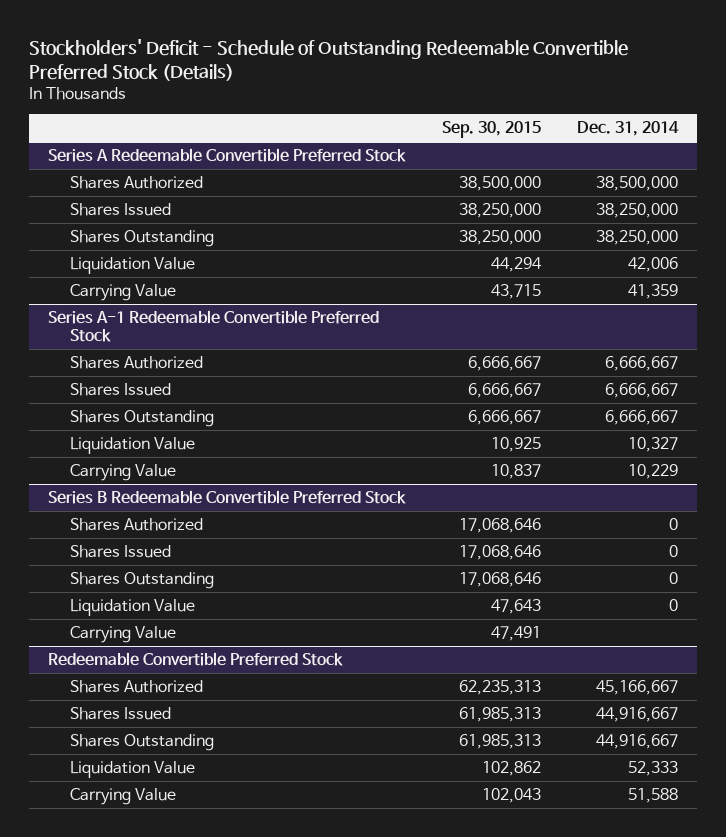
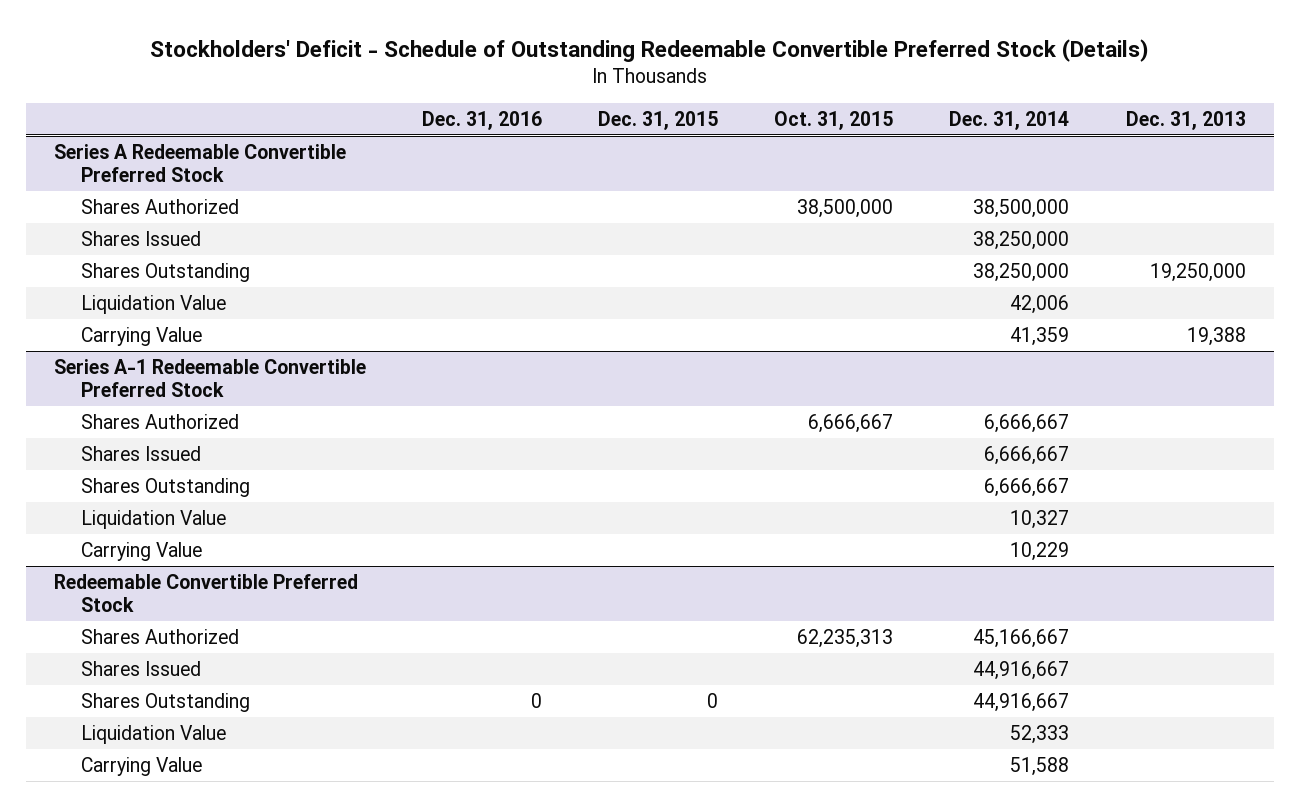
- | Sep. 30, 2015 | Dec. 31, 2014
+ | Dec. 31, 2016 | Dec. 31, 2015 | Oct. 31, 2015 | Dec. 31, 2014 | Dec. 31, 2013
- Series B Redeemable Convertible Preferred Stock
- Shares Authorized | 17,068,646 | 0
- Shares Issued | 17,068,646 | 0
- Shares Outstanding | 17,068,646 | 0
- Liquidation Value | 47,643 | 0
- Carrying Value | 47,491 |

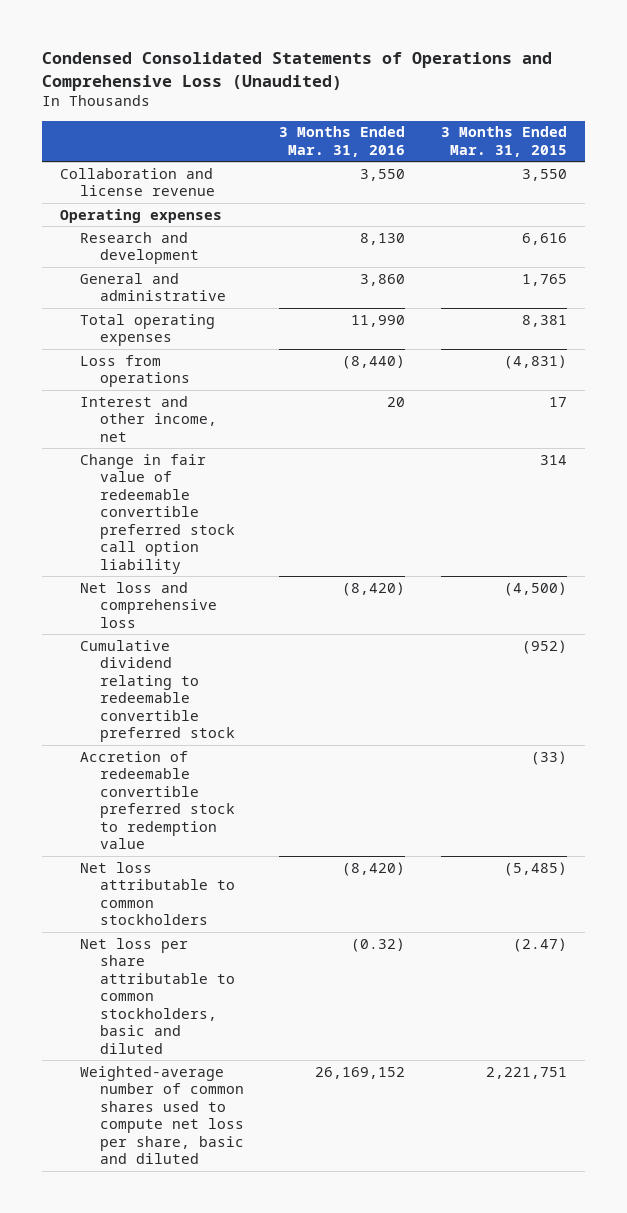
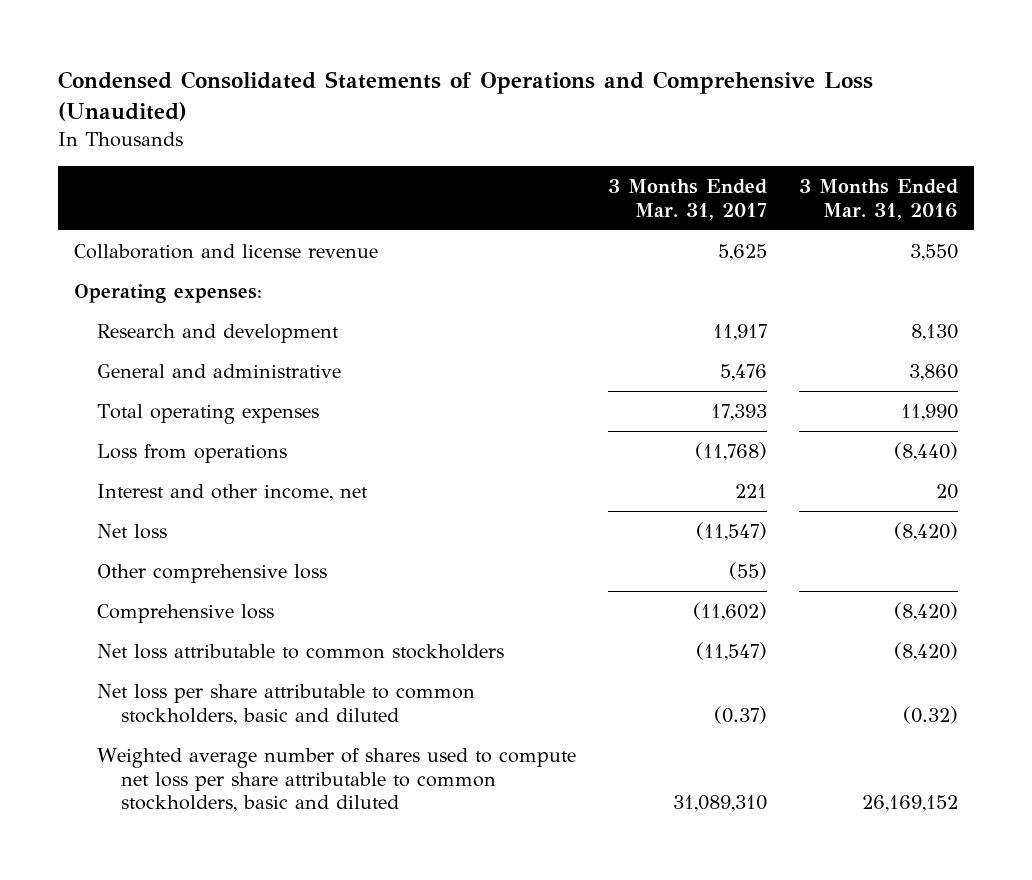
- | 3 Months Ended Mar. 31, 2016 | 3 Months Ended Mar. 31, 2015
+ | 3 Months Ended Mar. 31, 2017 | 3 Months Ended Mar. 31, 2016
- Operating expenses
+ Operating expenses:
- Change in fair value of redeemable convertible preferred stock call option liability | | 314
- Net loss and comprehensive loss | (8,420) | (4,500)
- Cumulative dividend relating to redeemable convertible preferred stock | | (952)
- Accretion of redeemable convertible preferred stock to redemption value | | (33)
+ Net loss | (11,547) | (8,420)
+ Other comprehensive loss | (55) |
+ Comprehensive loss | (11,602) | (8,420)
- Weighted-average number of common shares used to compute net loss per share, basic and diluted | 26,169,152 | 2,221,751
+ Weighted average number of shares used to compute net loss per share attributable to common stockholders, basic and diluted | 31,089,310 | 26,169,152

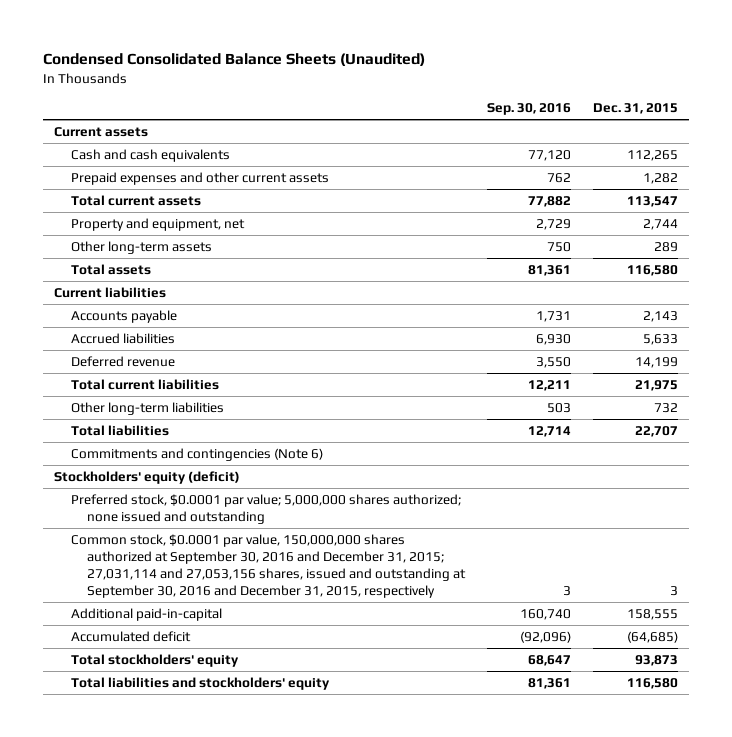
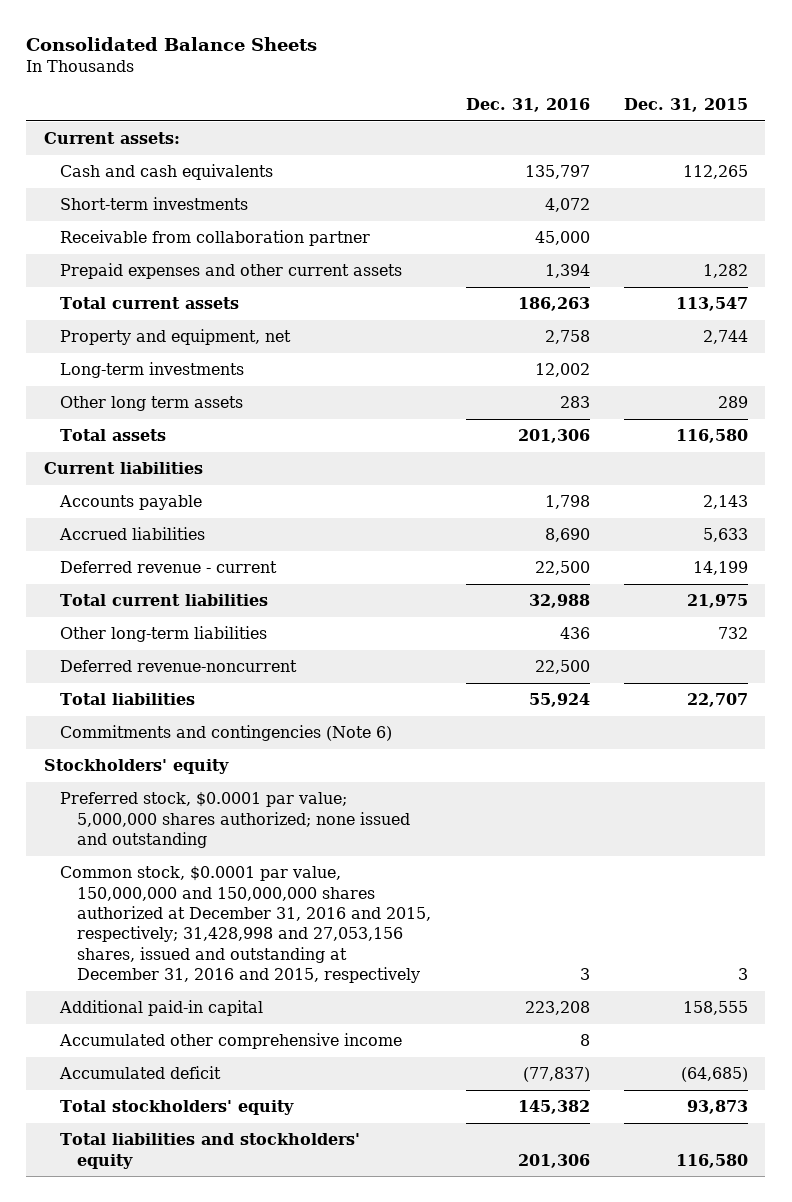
- Condensed Consolidated Balance Sheets (Unaudited)
+ Consolidated Balance Sheets
- | Sep. 30, 2016 | Dec. 31, 2015
+ | Dec. 31, 2016 | Dec. 31, 2015
- Current assets
+ Current assets:
+ Short-term investments | 4,072 |
+ Receivable from collaboration partner | 45,000 |
- Other long-term assets | 750 | 289
+ Long-term investments | 12,002 |
+ Other long term assets | 283 | 289
- Deferred revenue | 3,550 | 14,199
+ Deferred revenue - current | 22,500 | 14,199
+ Deferred revenue-noncurrent | 22,500 |
- Stockholders' equity (deficit)
+ Stockholders' equity
- Common stock, $0.0001 par value, 150,000,000 shares authorized at September 30, 2016 and December 31, 2015; 27,031,114 and 27,053,156 shares, issued and outstanding at September 30, 2016 and December 31, 2015, respectively | 3 | 3
- Additional paid-in-capital | 160,740 | 158,555
+ Common stock, $0.0001 par value, 150,000,000 and 150,000,000 shares authorized at December 31, 2016 and 2015, respectively; 31,428,998 and 27,053,156 shares, issued and outstanding at December 31, 2016 and 2015, respectively | 3 | 3
+ Additional paid-in capital | 223,208 | 158,555
+ Accumulated other comprehensive income | 8 |

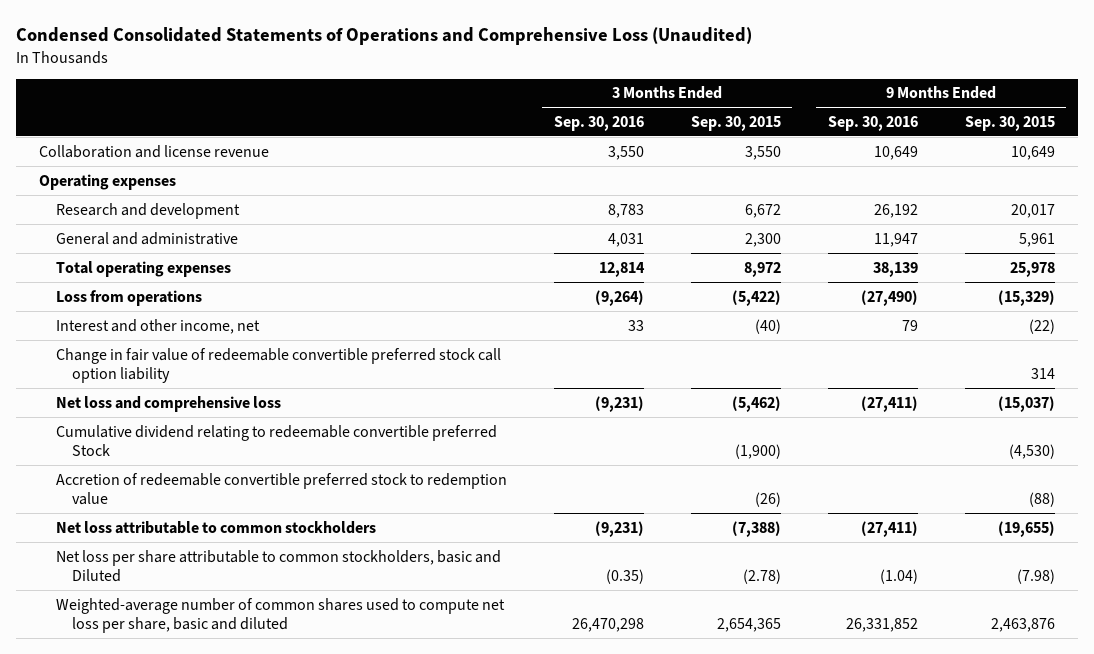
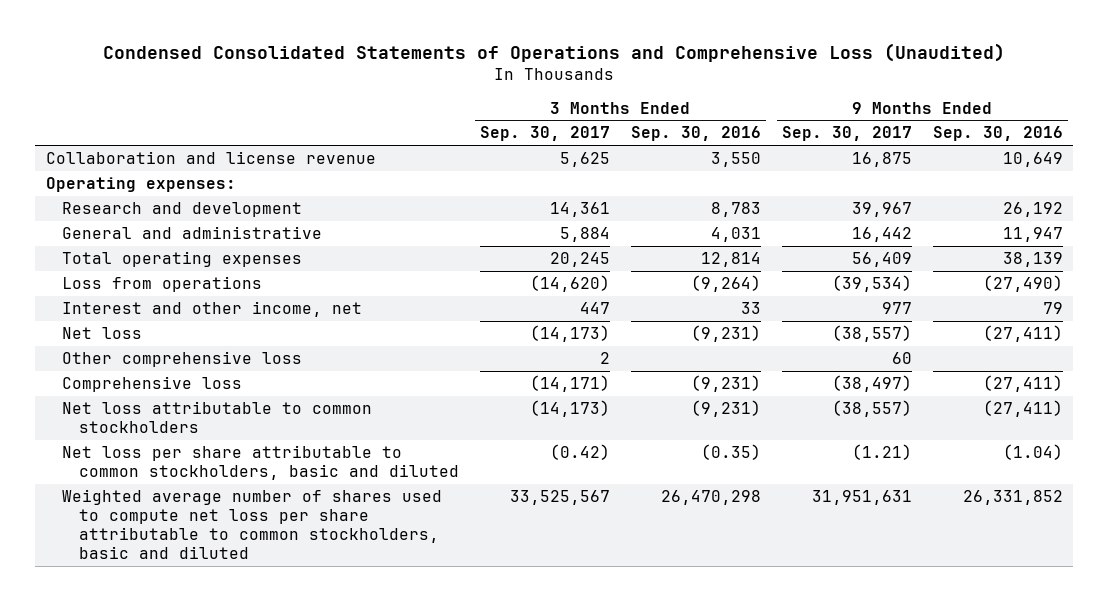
- | 3 Months Ended Sep. 30, 2016 | 3 Months Ended Sep. 30, 2015 | 9 Months Ended Sep. 30, 2016 | 9 Months Ended Sep. 30, 2015
+ | 3 Months Ended Sep. 30, 2017 | 3 Months Ended Sep. 30, 2016 | 9 Months Ended Sep. 30, 2017 | 9 Months Ended Sep. 30, 2016
- Operating expenses
+ Operating expenses:
- Change in fair value of redeemable convertible preferred stock call option liability | | | | 314
- Net loss and comprehensive loss | (9,231) | (5,462) | (27,411) | (15,037)
- Cumulative dividend relating to redeemable convertible preferred Stock | | (1,900) | | (4,530)
- Accretion of redeemable convertible preferred stock to redemption value | | (26) | | (88)
+ Net loss | (14,173) | (9,231) | (38,557) | (27,411)
+ Other comprehensive loss | 2 | | 60 |
+ Comprehensive loss | (14,171) | (9,231) | (38,497) | (27,411)
- Net loss per share attributable to common stockholders, basic and Diluted | (0.35) | (2.78) | (1.04) | (7.98)
- Weighted-average number of common shares used to compute net loss per share, basic and diluted | 26,470,298 | 2,654,365 | 26,331,852 | 2,463,876
+ Net loss per share attributable to common stockholders, basic and diluted | (0.42) | (0.35) | (1.21) | (1.04)
+ Weighted average number of shares used to compute net loss per share attributable to common stockholders, basic and diluted | 33,525,567 | 26,470,298 | 31,951,631 | 26,331,852

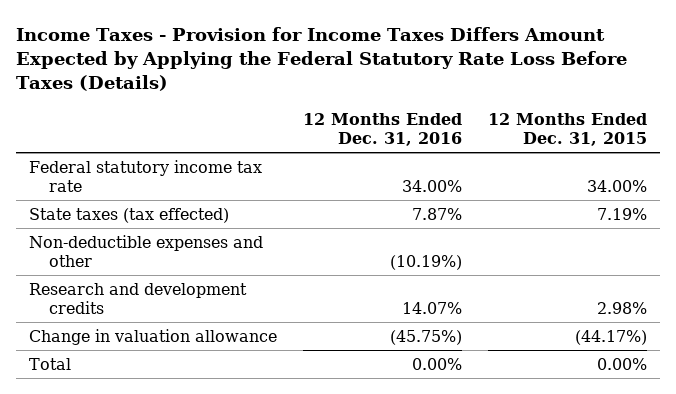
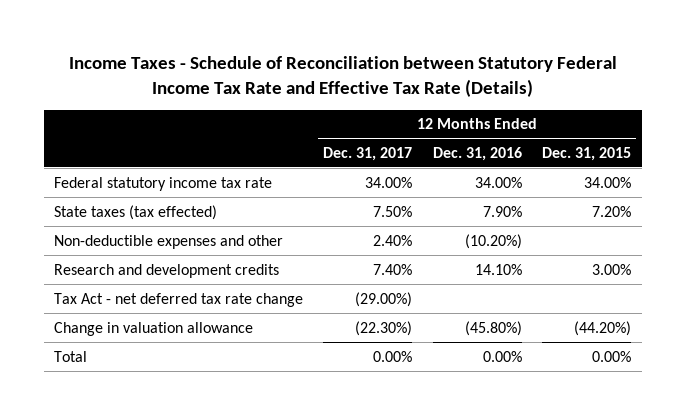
- Income Taxes - Provision for Income Taxes Differs Amount Expected by Applying the Federal Statutory Rate Loss Before Taxes (Details)
+ Income Taxes - Schedule of Reconciliation between Statutory Federal Income Tax Rate and Effective Tax Rate (Details)
- | 12 Months Ended Dec. 31, 2016 | 12 Months Ended Dec. 31, 2015
+ | 12 Months Ended Dec. 31, 2017 | 12 Months Ended Dec. 31, 2016 | 12 Months Ended Dec. 31, 2015
- State taxes (tax effected) | 7.87% | 7.19%
- Non-deductible expenses and other | (10.19%) |
- Research and development credits | 14.07% | 2.98%
- Change in valuation allowance | (45.75%) | (44.17%)
+ State taxes (tax effected) | 7.50% | 7.90% | 7.20%
+ Non-deductible expenses and other | 2.40% | (10.20%) |
+ Research and development credits | 7.40% | 14.10% | 3.00%
+ Tax Act - net deferred tax rate change | (29.00%) | |
+ Change in valuation allowance | (22.30%) | (45.80%) | (44.20%)

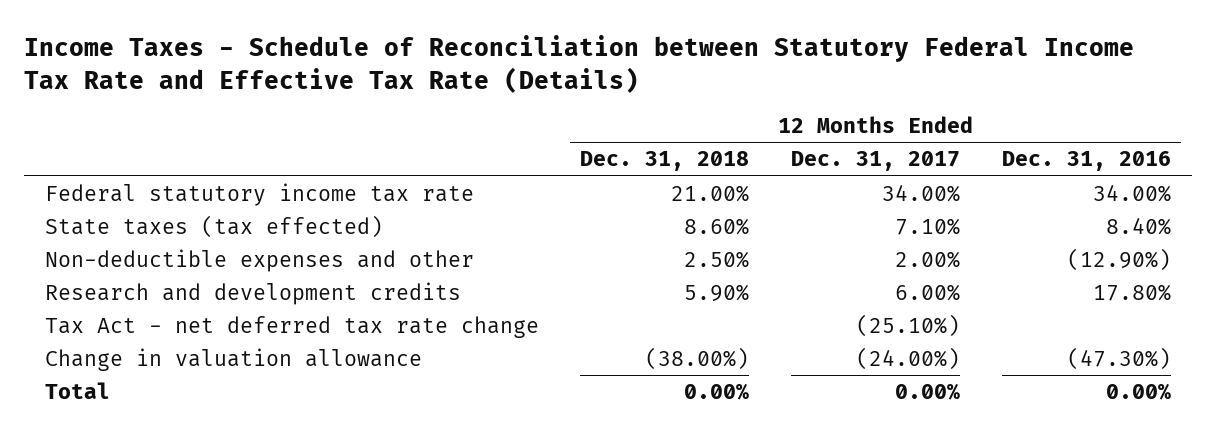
- | 12 Months Ended Dec. 31, 2017 | 12 Months Ended Dec. 31, 2016 | 12 Months Ended Dec. 31, 2015
+ | 12 Months Ended Dec. 31, 2018 | 12 Months Ended Dec. 31, 2017 | 12 Months Ended Dec. 31, 2016
- State taxes (tax effected) | 7.50% | 7.90% | 7.20%
- Non-deductible expenses and other | 2.40% | (10.20%) |
- Research and development credits | 7.40% | 14.10% | 3.00%
- Tax Act - net deferred tax rate change | (29.00%) | |
- Change in valuation allowance | (22.30%) | (45.80%) | (44.20%)
+ State taxes (tax effected) | 8.60% | 7.10% | 8.40%
+ Non-deductible expenses and other | 2.50% | 2.00% | (12.90%)
+ Research and development credits | 5.90% | 6.00% | 17.80%
+ Tax Act - net deferred tax rate change | | (25.10%) |
+ Change in valuation allowance | (38.00%) | (24.00%) | (47.30%)

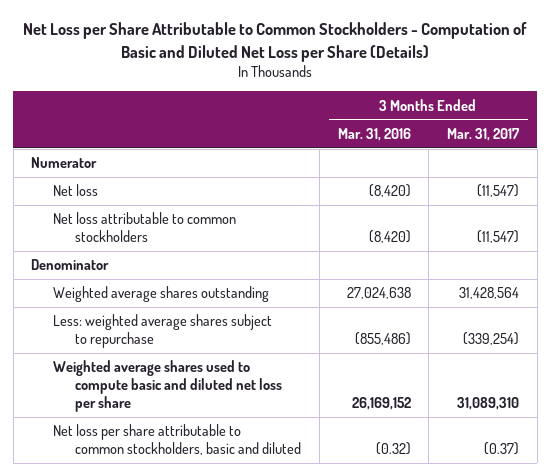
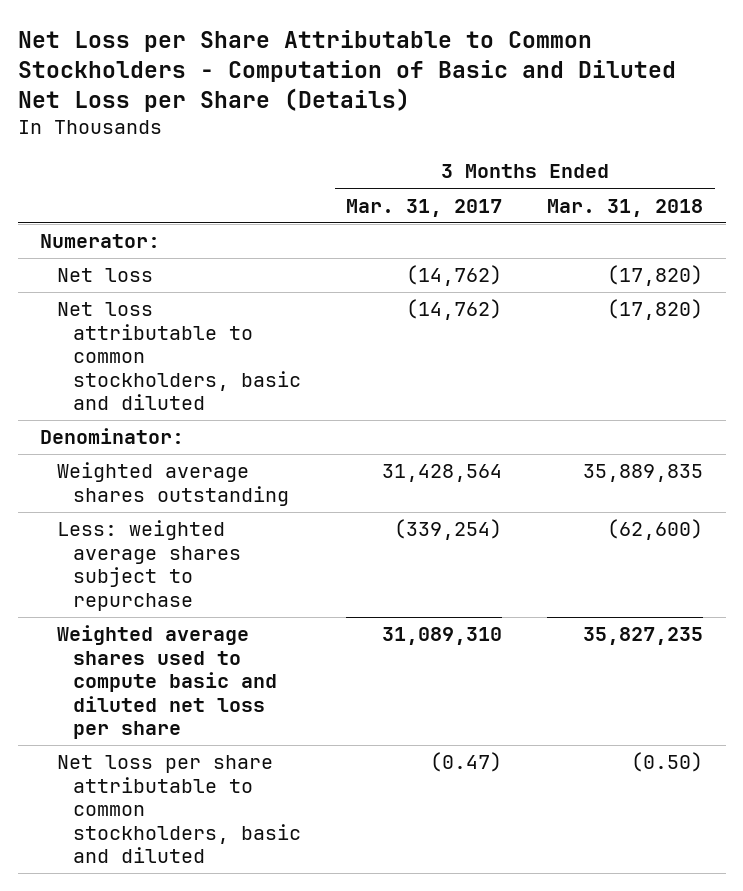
- | 3 Months Ended Mar. 31, 2016 | 3 Months Ended Mar. 31, 2017
+ | 3 Months Ended Mar. 31, 2017 | 3 Months Ended Mar. 31, 2018
- Numerator
- Net loss | (8,420) | (11,547)
- Net loss attributable to common stockholders | (8,420) | (11,547)
- Denominator
+ Numerator:
+ Net loss | (14,762) | (17,820)
+ Net loss attributable to common stockholders, basic and diluted | (14,762) | (17,820)
+ Denominator:
- Net loss per share attributable to common stockholders, basic and diluted | (0.32) | (0.37)
+ Net loss per share attributable to common stockholders, basic and diluted | (0.47) | (0.50)

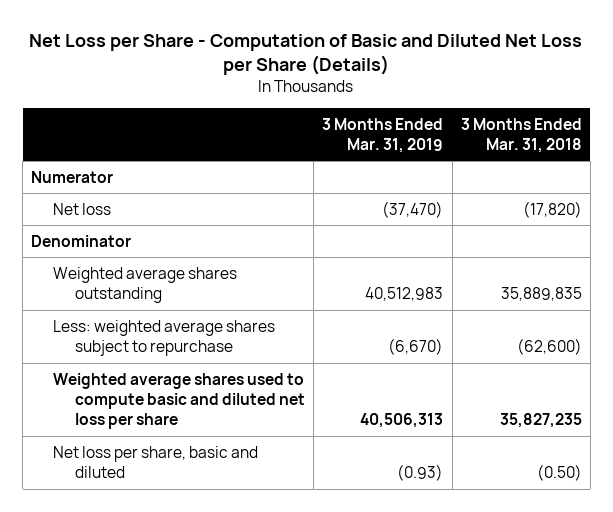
- Net Loss per Share Attributable to Common Stockholders - Computation of Basic and Diluted Net Loss per Share (Details)
+ Net Loss per Share - Computation of Basic and Diluted Net Loss per Share (Details)
- | 3 Months Ended Mar. 31, 2017 | 3 Months Ended Mar. 31, 2018
+ | 3 Months Ended Mar. 31, 2019 | 3 Months Ended Mar. 31, 2018
- Numerator:
+ Numerator
- Net loss attributable to common stockholders, basic and diluted | (14,762) | (17,820)
- Denominator:
+ Denominator
- Net loss per share attributable to common stockholders, basic and diluted | (0.47) | (0.50)
+ Net loss per share, basic and diluted | (0.93) | (0.50)

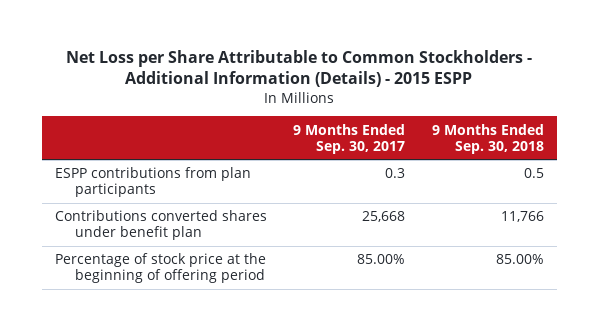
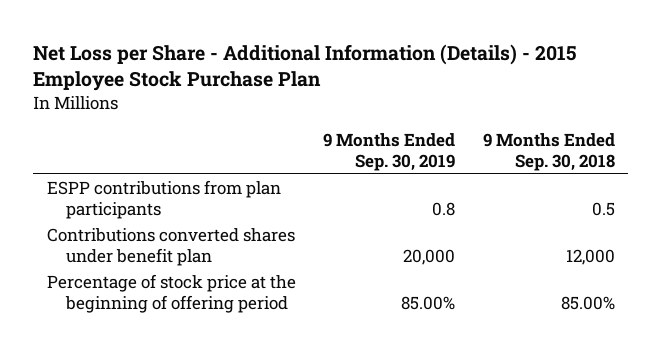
- Net Loss per Share Attributable to Common Stockholders - Additional Information (Details) - 2015 ESPP
+ Net Loss per Share - Additional Information (Details) - 2015 Employee Stock Purchase Plan
- | 9 Months Ended Sep. 30, 2017 | 9 Months Ended Sep. 30, 2018
+ | 9 Months Ended Sep. 30, 2019 | 9 Months Ended Sep. 30, 2018
- Contributions converted shares under benefit plan | 25,668 | 11,766
+ Contributions converted shares under benefit plan | 20,000 | 12,000

